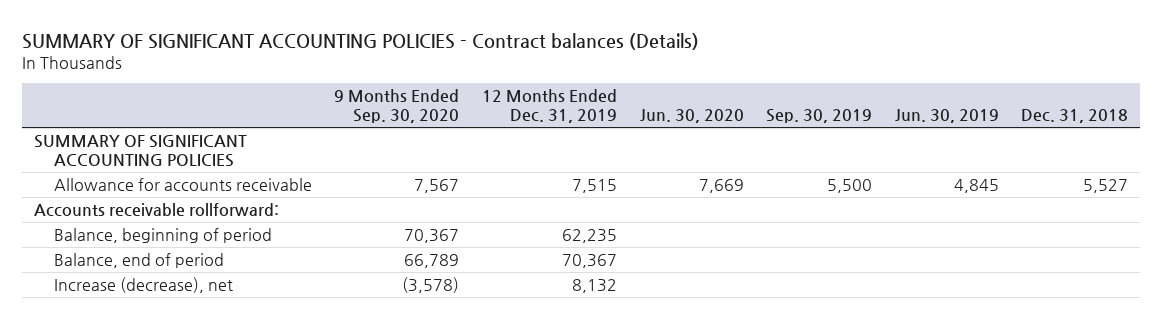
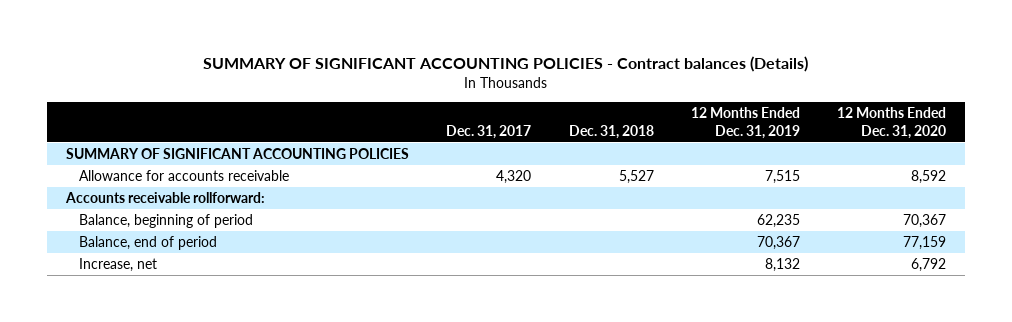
- | 9 Months Ended Sep. 30, 2020 | 12 Months Ended Dec. 31, 2019 | Jun. 30, 2020 | Sep. 30, 2019 | Jun. 30, 2019 | Dec. 31, 2018
+ | Dec. 31, 2017 | Dec. 31, 2018 | 12 Months Ended Dec. 31, 2019 | 12 Months Ended Dec. 31, 2020
- Increase (decrease), net | (3,578) | 8,132 | | | |
+ Increase, net | | | 8,132 | 6,792

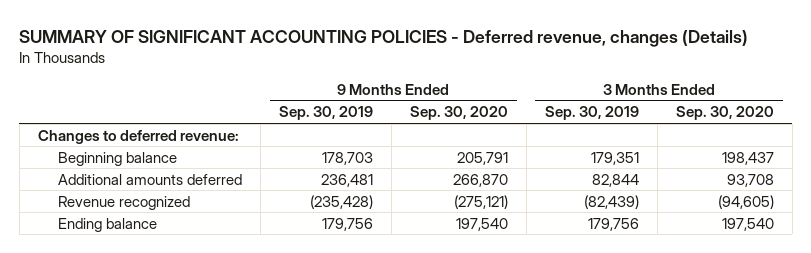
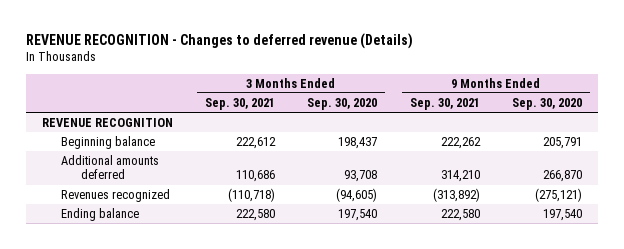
- SUMMARY OF SIGNIFICANT ACCOUNTING POLICIES - Deferred revenue, changes (Details)
+ REVENUE RECOGNITION - Changes to deferred revenue (Details)
- | 9 Months Ended Sep. 30, 2019 | 9 Months Ended Sep. 30, 2020 | 3 Months Ended Sep. 30, 2019 | 3 Months Ended Sep. 30, 2020
+ | 3 Months Ended Sep. 30, 2021 | 3 Months Ended Sep. 30, 2020 | 9 Months Ended Sep. 30, 2021 | 9 Months Ended Sep. 30, 2020
- Changes to deferred revenue:
+ REVENUE RECOGNITION
- Revenue recognized | (235,428) | (275,121) | (82,439) | (94,605)
+ Revenues recognized | (110,718) | (94,605) | (313,892) | (275,121)

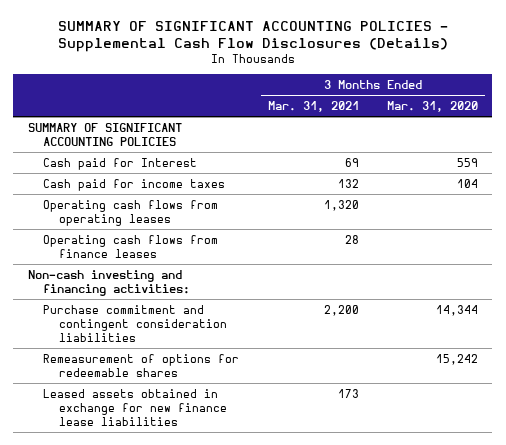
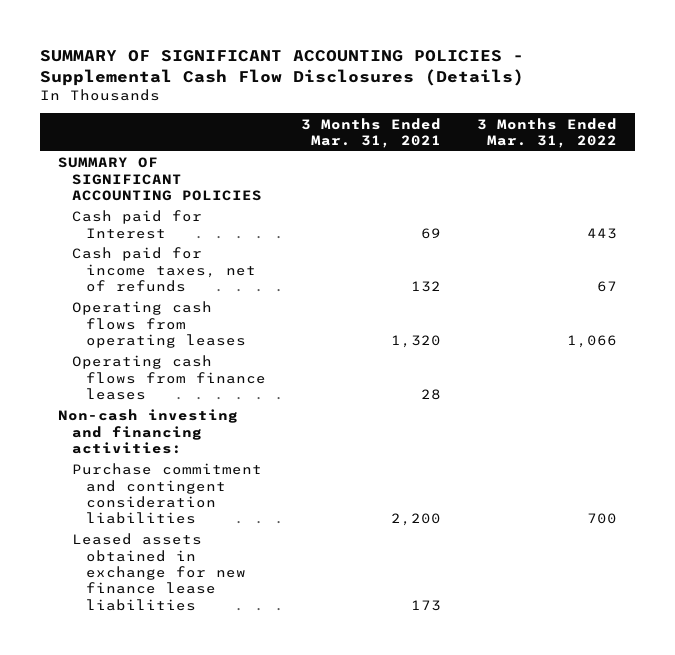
- | 3 Months Ended Mar. 31, 2021 | 3 Months Ended Mar. 31, 2020
+ | 3 Months Ended Mar. 31, 2021 | 3 Months Ended Mar. 31, 2022
- Cash paid for income taxes | 132 | 104
+ Cash paid for income taxes, net of refunds | 132 | 67
- Remeasurement of options for redeemable shares | | 15,242

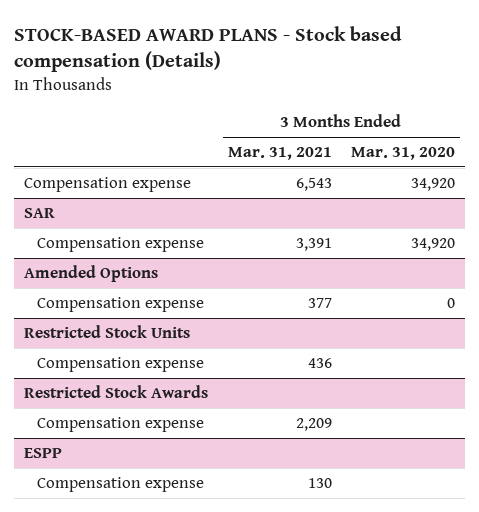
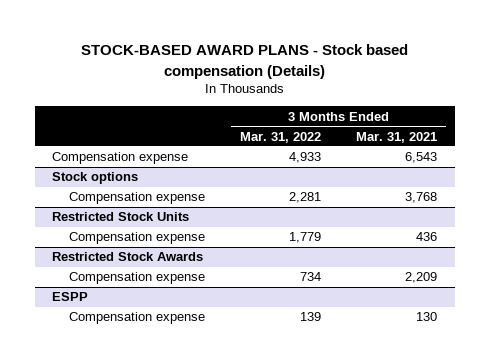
- | 3 Months Ended Mar. 31, 2021 | 3 Months Ended Mar. 31, 2020
+ | 3 Months Ended Mar. 31, 2022 | 3 Months Ended Mar. 31, 2021
- SAR
- Compensation expense | 3,391 | 34,920
- Amended Options
- Compensation expense | 377 | 0
+ Stock options
+ Compensation expense | 2,281 | 3,768

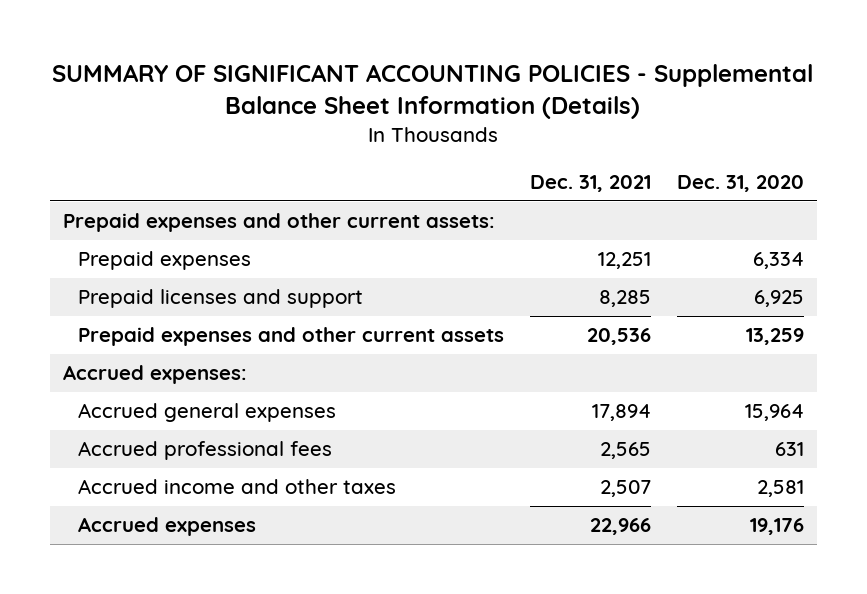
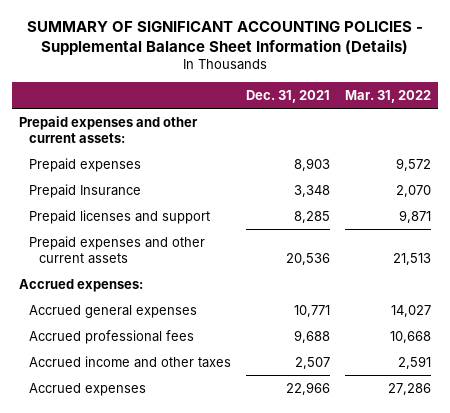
- | Dec. 31, 2021 | Dec. 31, 2020
+ | Dec. 31, 2021 | Mar. 31, 2022
- Prepaid expenses | 12,251 | 6,334
+ Prepaid expenses | 8,903 | 9,572
+ Prepaid Insurance | 3,348 | 2,070
- Accrued general expenses | 17,894 | 15,964
- Accrued professional fees | 2,565 | 631
+ Accrued general expenses | 10,771 | 14,027
+ Accrued professional fees | 9,688 | 10,668

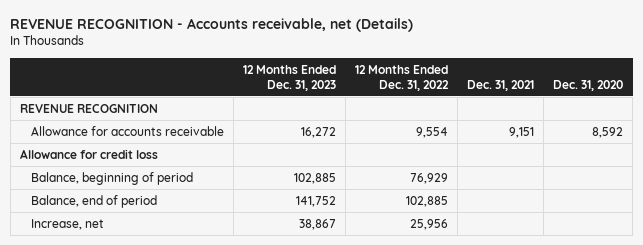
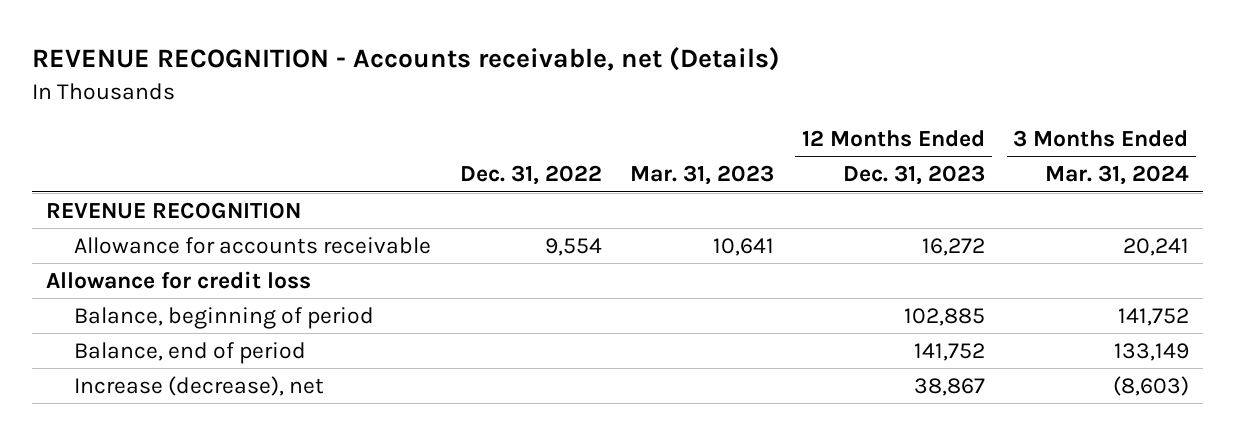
- | 12 Months Ended Dec. 31, 2023 | 12 Months Ended Dec. 31, 2022 | Dec. 31, 2021 | Dec. 31, 2020
+ | Dec. 31, 2022 | Mar. 31, 2023 | 12 Months Ended Dec. 31, 2023 | 3 Months Ended Mar. 31, 2024
- Increase, net | 38,867 | 25,956 | |
+ Increase (decrease), net | | | 38,867 | (8,603)

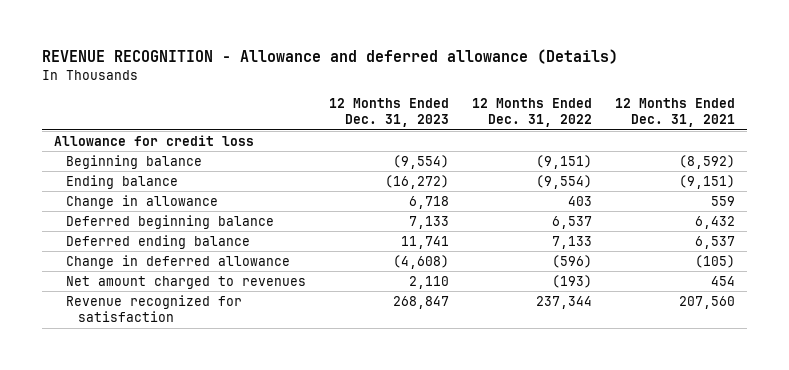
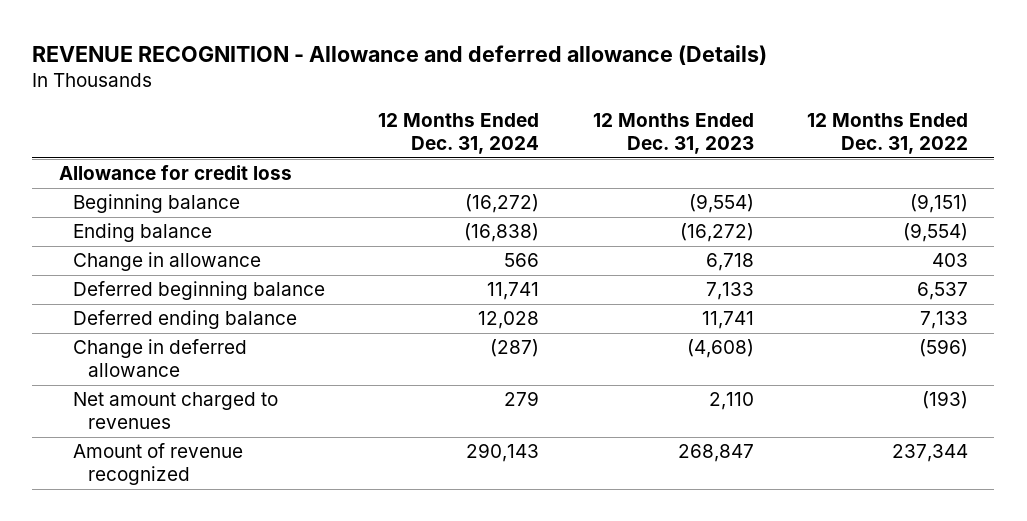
- | 12 Months Ended Dec. 31, 2023 | 12 Months Ended Dec. 31, 2022 | 12 Months Ended Dec. 31, 2021
+ | 12 Months Ended Dec. 31, 2024 | 12 Months Ended Dec. 31, 2023 | 12 Months Ended Dec. 31, 2022
- Revenue recognized for satisfaction | 268,847 | 237,344 | 207,560
+ Amount of revenue recognized | 290,143 | 268,847 | 237,344

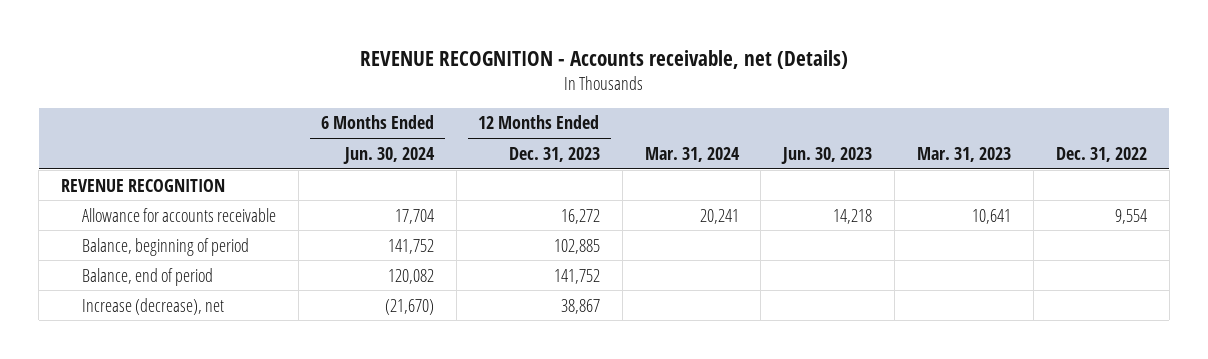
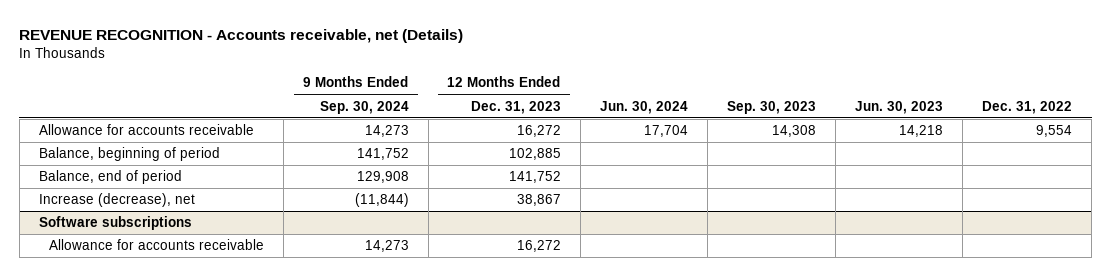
- | 6 Months Ended Jun. 30, 2024 | 12 Months Ended Dec. 31, 2023 | Mar. 31, 2024 | Jun. 30, 2023 | Mar. 31, 2023 | Dec. 31, 2022
+ | 9 Months Ended Sep. 30, 2024 | 12 Months Ended Dec. 31, 2023 | Jun. 30, 2024 | Sep. 30, 2023 | Jun. 30, 2023 | Dec. 31, 2022
- REVENUE RECOGNITION
+ Software subscriptions
+ Allowance for accounts receivable | 14,273 | 16,272 | | | |

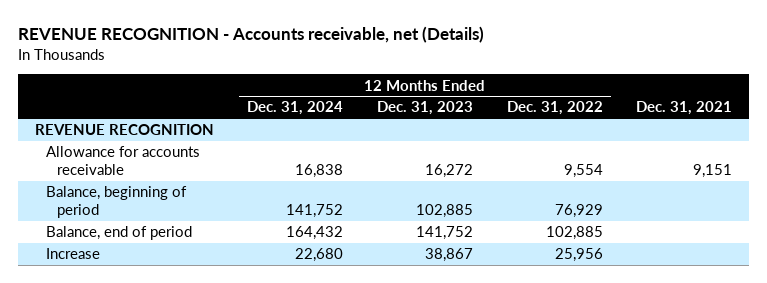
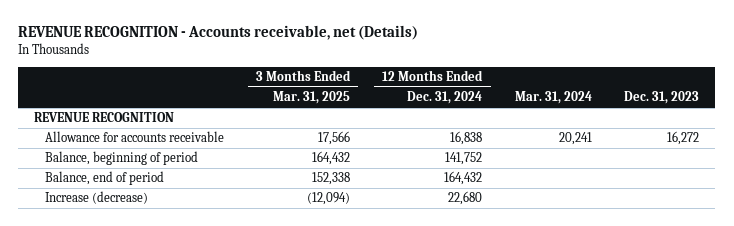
- | 12 Months Ended Dec. 31, 2024 | 12 Months Ended Dec. 31, 2023 | 12 Months Ended Dec. 31, 2022 | Dec. 31, 2021
+ | 3 Months Ended Mar. 31, 2025 | 12 Months Ended Dec. 31, 2024 | Mar. 31, 2024 | Dec. 31, 2023
- Increase | 22,680 | 38,867 | 25,956 |
+ Increase (decrease) | (12,094) | 22,680 | |

